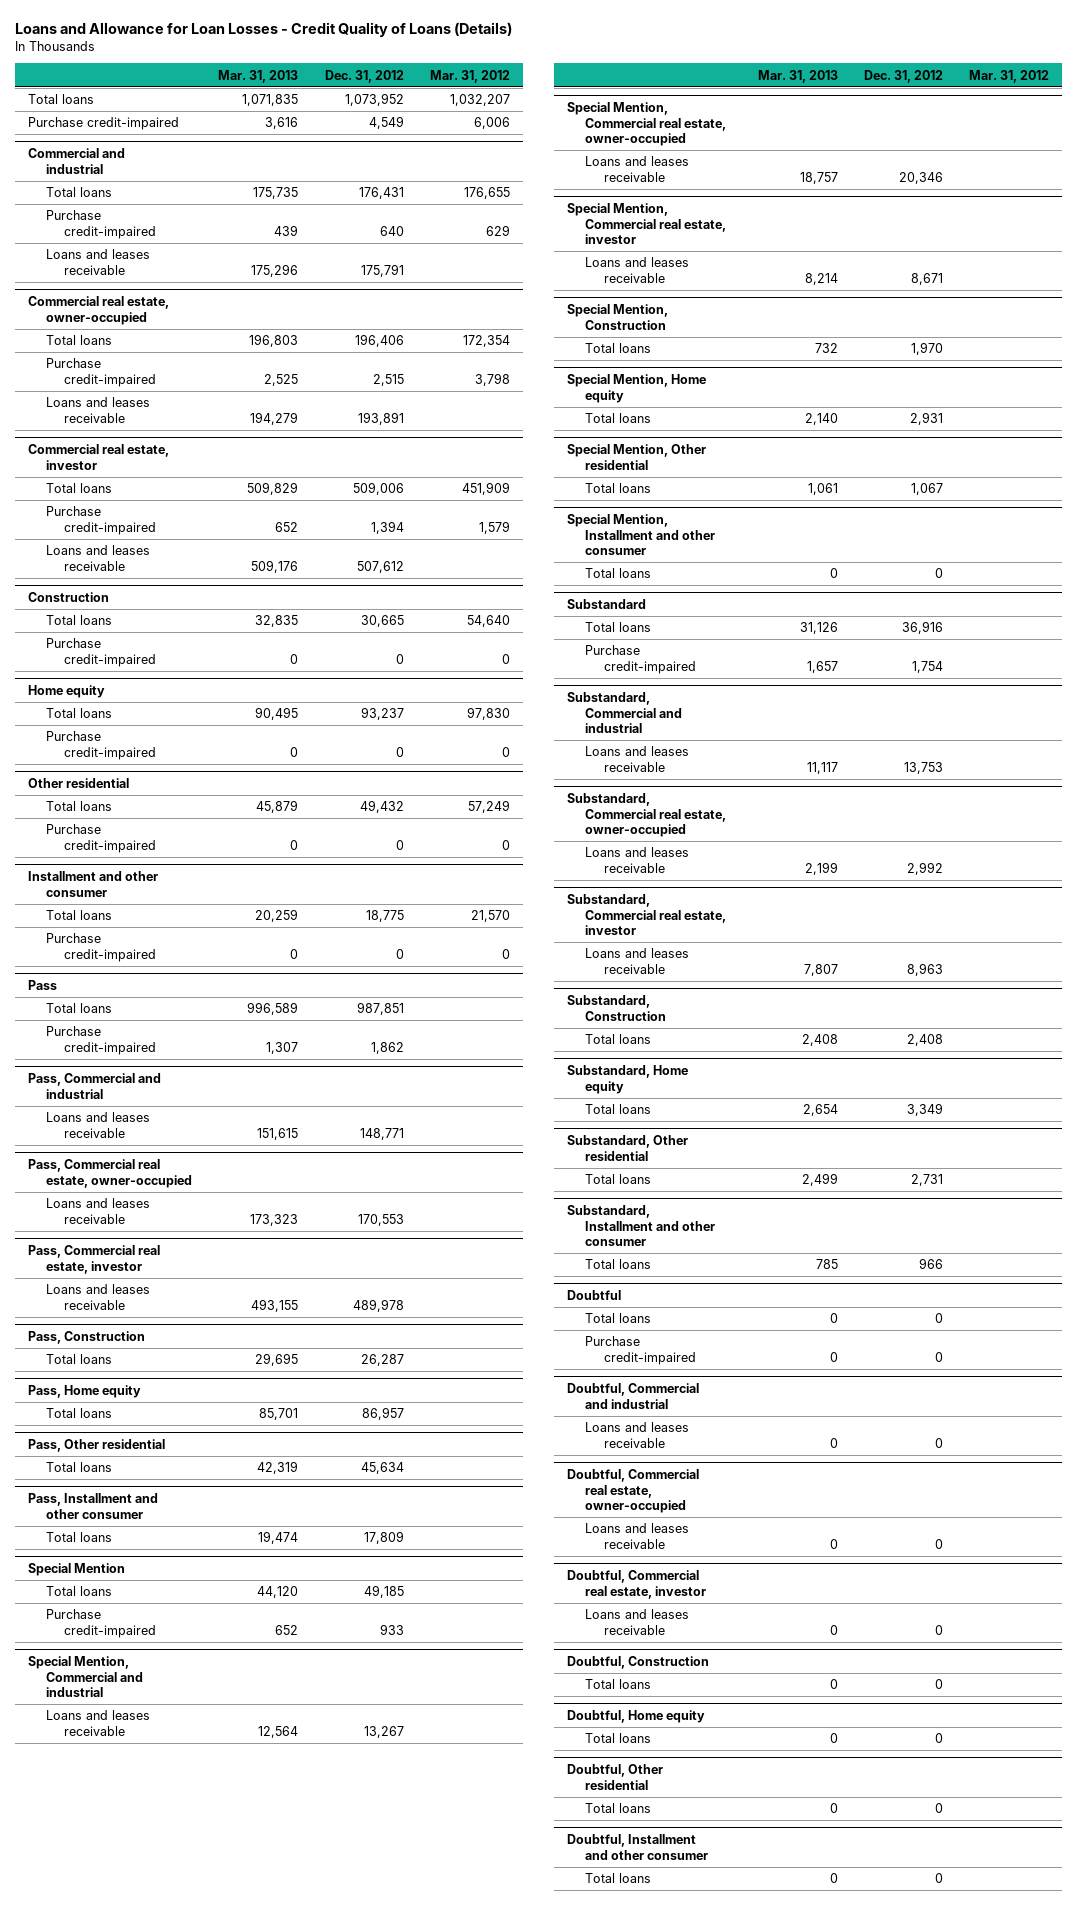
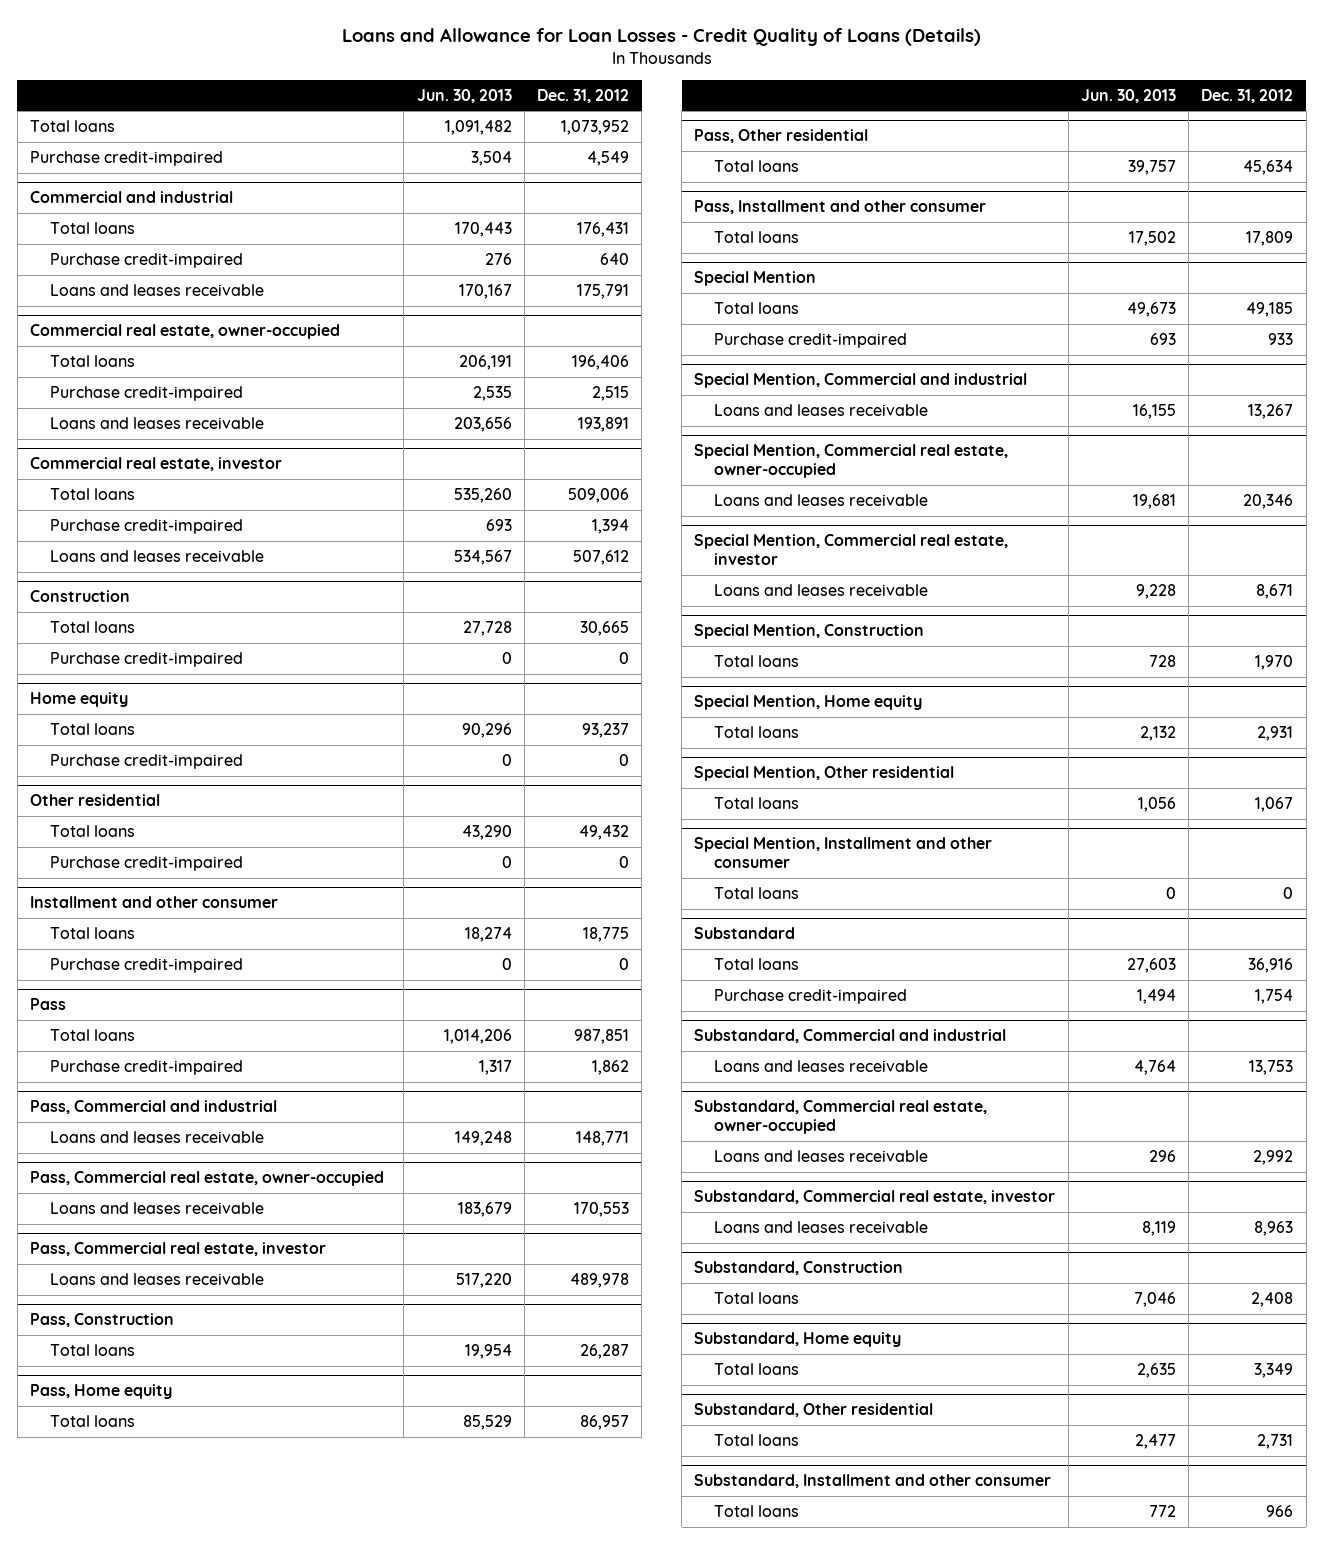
- | Mar. 31, 2013 | Dec. 31, 2012 | Mar. 31, 2012
+ | Jun. 30, 2013 | Dec. 31, 2012
- Doubtful
- Total loans | 0 | 0 |
- Purchase credit-impaired | 0 | 0 |
- Doubtful, Commercial and industrial
- Loans and leases receivable | 0 | 0 |
- Doubtful, Commercial real estate, owner-occupied
- Loans and leases receivable | 0 | 0 |
- Doubtful, Commercial real estate, investor
- Loans and leases receivable | 0 | 0 |
- Doubtful, Construction
- Total loans | 0 | 0 |
- Doubtful, Home equity
- Total loans | 0 | 0 |
- Doubtful, Other residential
- Total loans | 0 | 0 |
- Doubtful, Installment and other consumer
- Total loans | 0 | 0 |

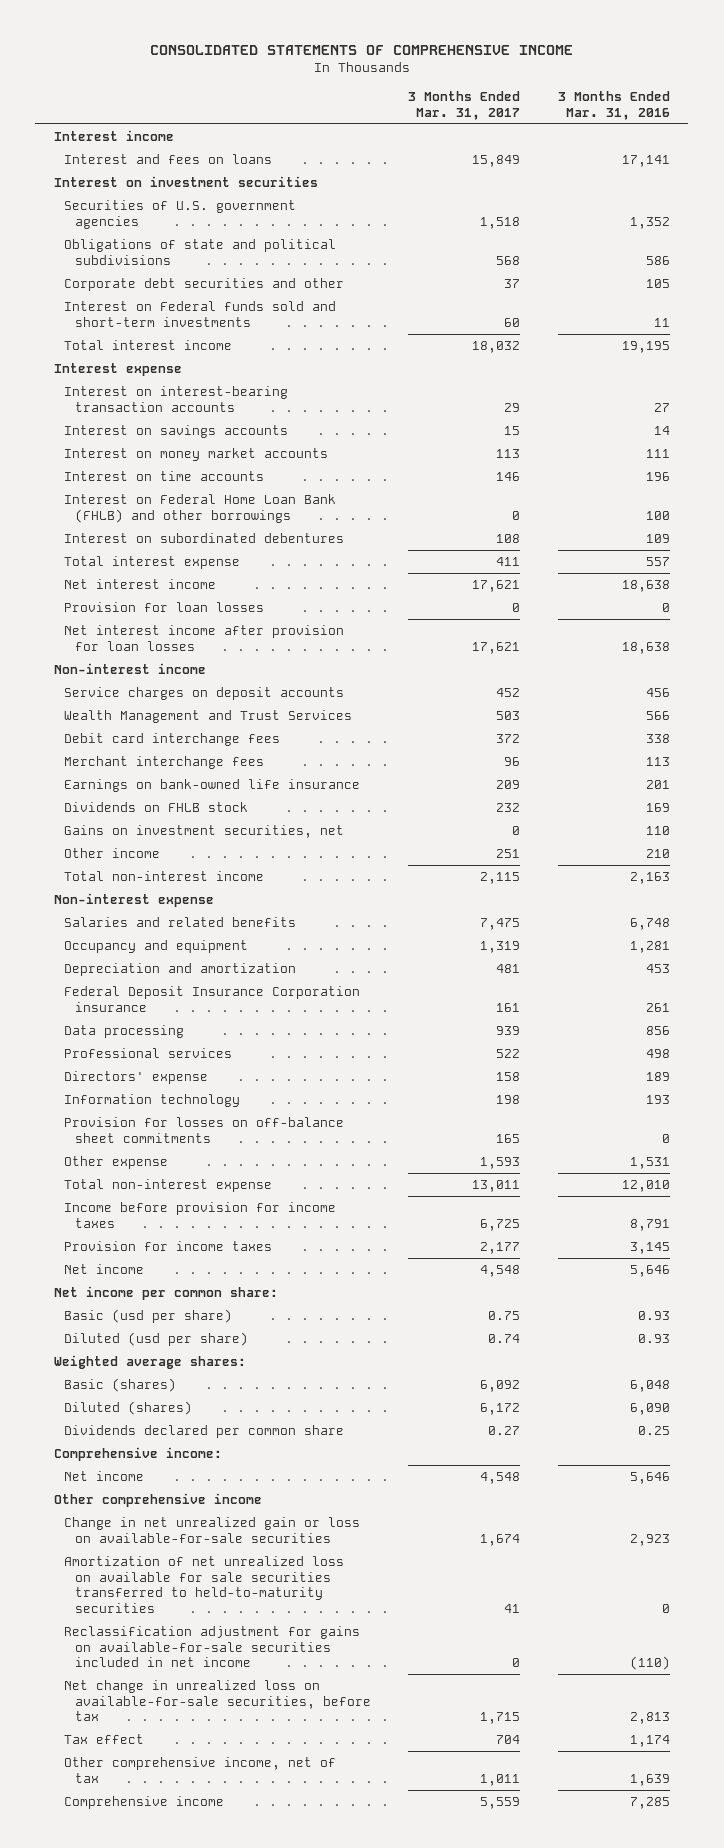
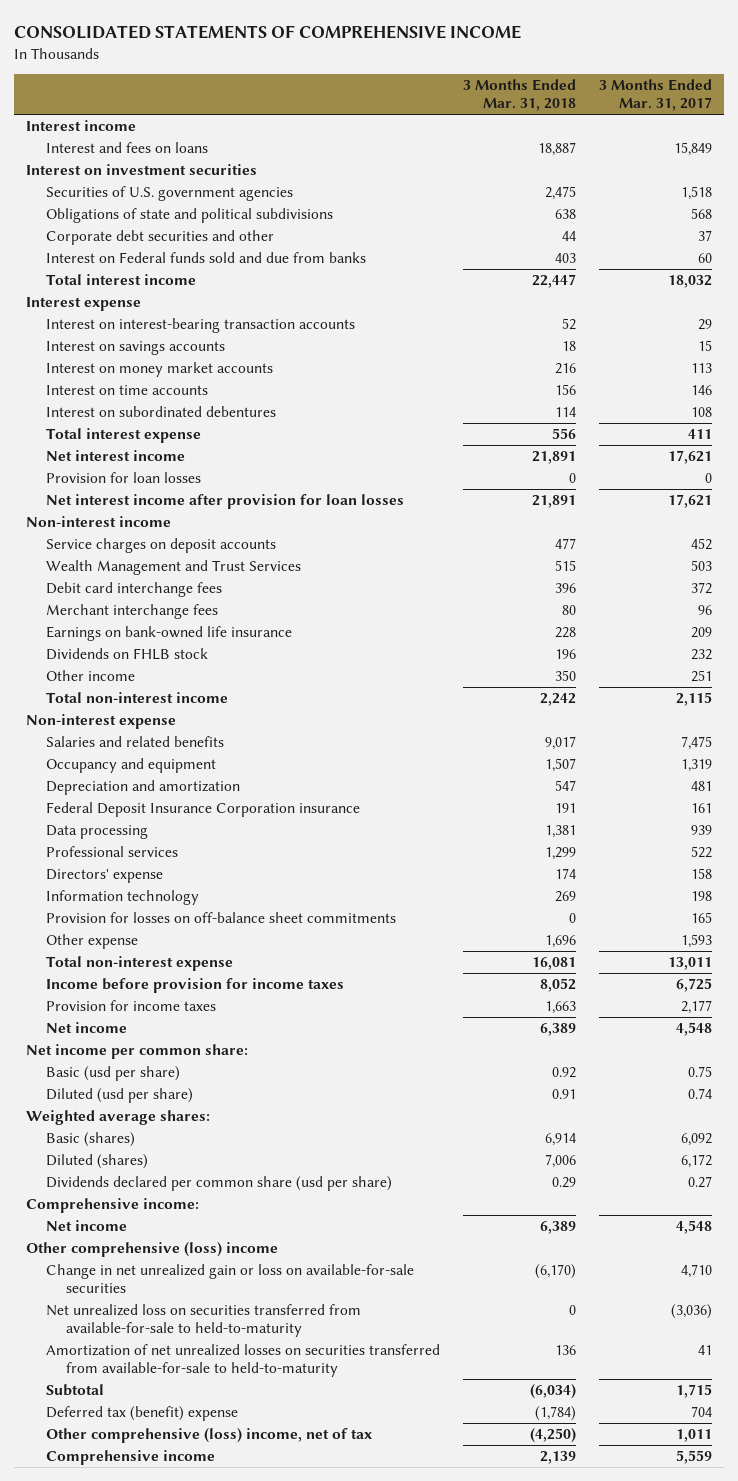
- | 3 Months Ended Mar. 31, 2017 | 3 Months Ended Mar. 31, 2016
+ | 3 Months Ended Mar. 31, 2018 | 3 Months Ended Mar. 31, 2017
- Interest on Federal funds sold and short-term investments | 60 | 11
+ Interest on Federal funds sold and due from banks | 403 | 60
- Interest on Federal Home Loan Bank (FHLB) and other borrowings | 0 | 100
- Gains on investment securities, net | 0 | 110
- Dividends declared per common share | 0.27 | 0.25
+ Dividends declared per common share (usd per share) | 0.29 | 0.27
- Other comprehensive income
- Change in net unrealized gain or loss on available-for-sale securities | 1,674 | 2,923
- Amortization of net unrealized loss on available for sale securities transferred to held-to-maturity securities | 41 | 0
- Reclassification adjustment for gains on available-for-sale securities included in net income | 0 | (110)
- Net change in unrealized loss on available-for-sale securities, before tax | 1,715 | 2,813
- Tax effect | 704 | 1,174
- Other comprehensive income, net of tax | 1,011 | 1,639
+ Other comprehensive (loss) income
+ Change in net unrealized gain or loss on available-for-sale securities | (6,170) | 4,710
+ Net unrealized loss on securities transferred from available-for-sale to held-to-maturity | 0 | (3,036)
+ Amortization of net unrealized losses on securities transferred from available-for-sale to held-to-maturity | 136 | 41
+ Subtotal | (6,034) | 1,715
+ Deferred tax (benefit) expense | (1,784) | 704
+ Other comprehensive (loss) income, net of tax | (4,250) | 1,011

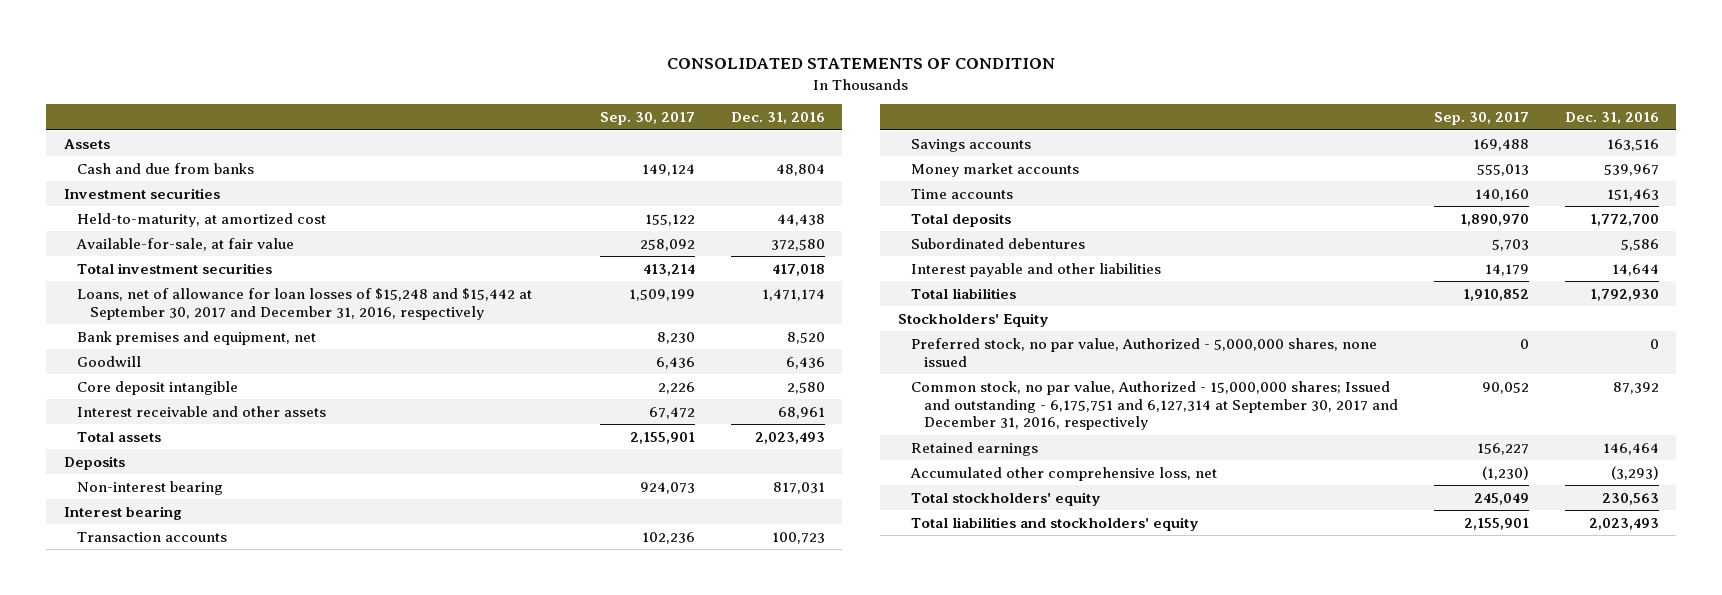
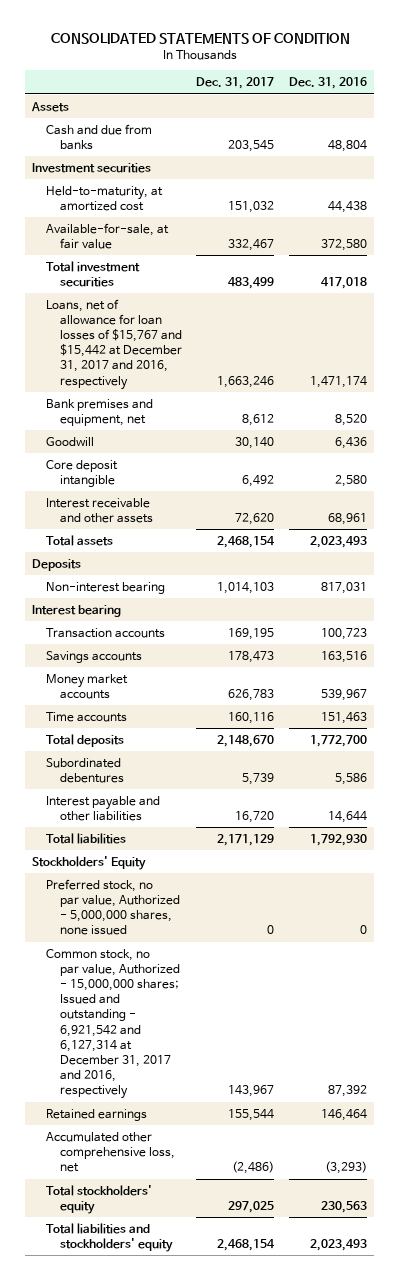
- | Sep. 30, 2017 | Dec. 31, 2016
+ | Dec. 31, 2017 | Dec. 31, 2016
- Loans, net of allowance for loan losses of $15,248 and $15,442 at September 30, 2017 and December 31, 2016, respectively | 1,509,199 | 1,471,174
+ Loans, net of allowance for loan losses of $15,767 and $15,442 at December 31, 2017 and 2016, respectively | 1,663,246 | 1,471,174
- Common stock, no par value, Authorized - 15,000,000 shares; Issued and outstanding - 6,175,751 and 6,127,314 at September 30, 2017 and December 31, 2016, respectively | 90,052 | 87,392
+ Common stock, no par value, Authorized - 15,000,000 shares; Issued and outstanding - 6,921,542 and 6,127,314 at December 31, 2017 and 2016, respectively | 143,967 | 87,392

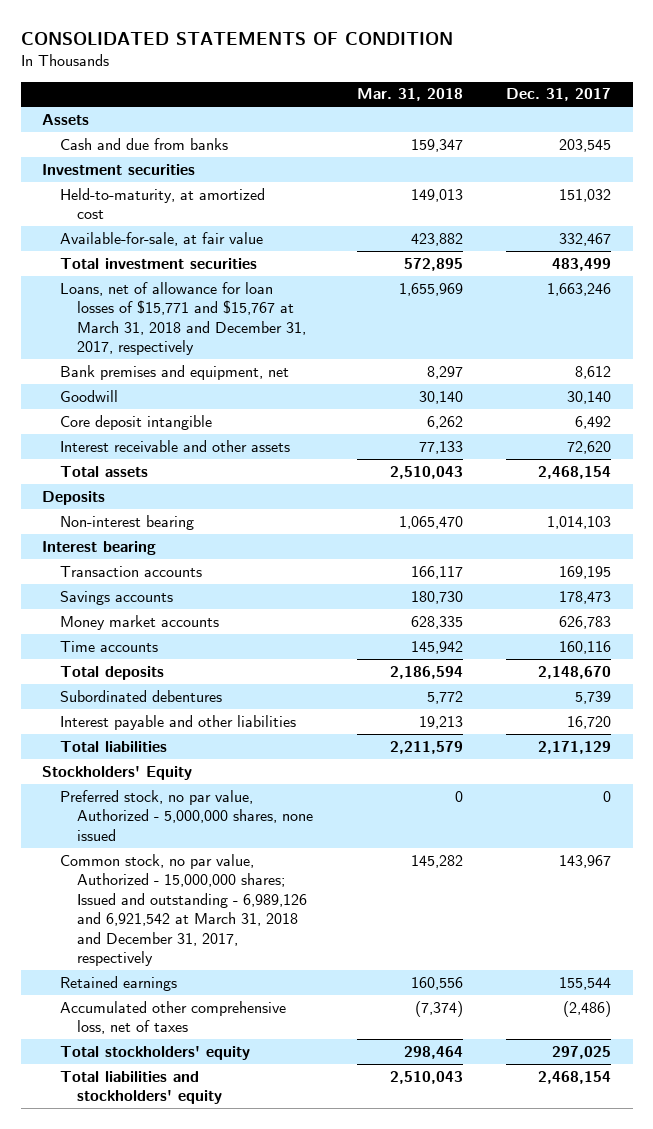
- | Dec. 31, 2017 | Dec. 31, 2016
+ | Mar. 31, 2018 | Dec. 31, 2017
- Loans, net of allowance for loan losses of $15,767 and $15,442 at December 31, 2017 and 2016, respectively | 1,663,246 | 1,471,174
+ Loans, net of allowance for loan losses of $15,771 and $15,767 at March 31, 2018 and December 31, 2017, respectively | 1,655,969 | 1,663,246
- Common stock, no par value, Authorized - 15,000,000 shares; Issued and outstanding - 6,921,542 and 6,127,314 at December 31, 2017 and 2016, respectively | 143,967 | 87,392
+ Common stock, no par value, Authorized - 15,000,000 shares; Issued and outstanding - 6,989,126 and 6,921,542 at March 31, 2018 and December 31, 2017, respectively | 145,282 | 143,967
- Accumulated other comprehensive loss, net | (2,486) | (3,293)
+ Accumulated other comprehensive loss, net of taxes | (7,374) | (2,486)

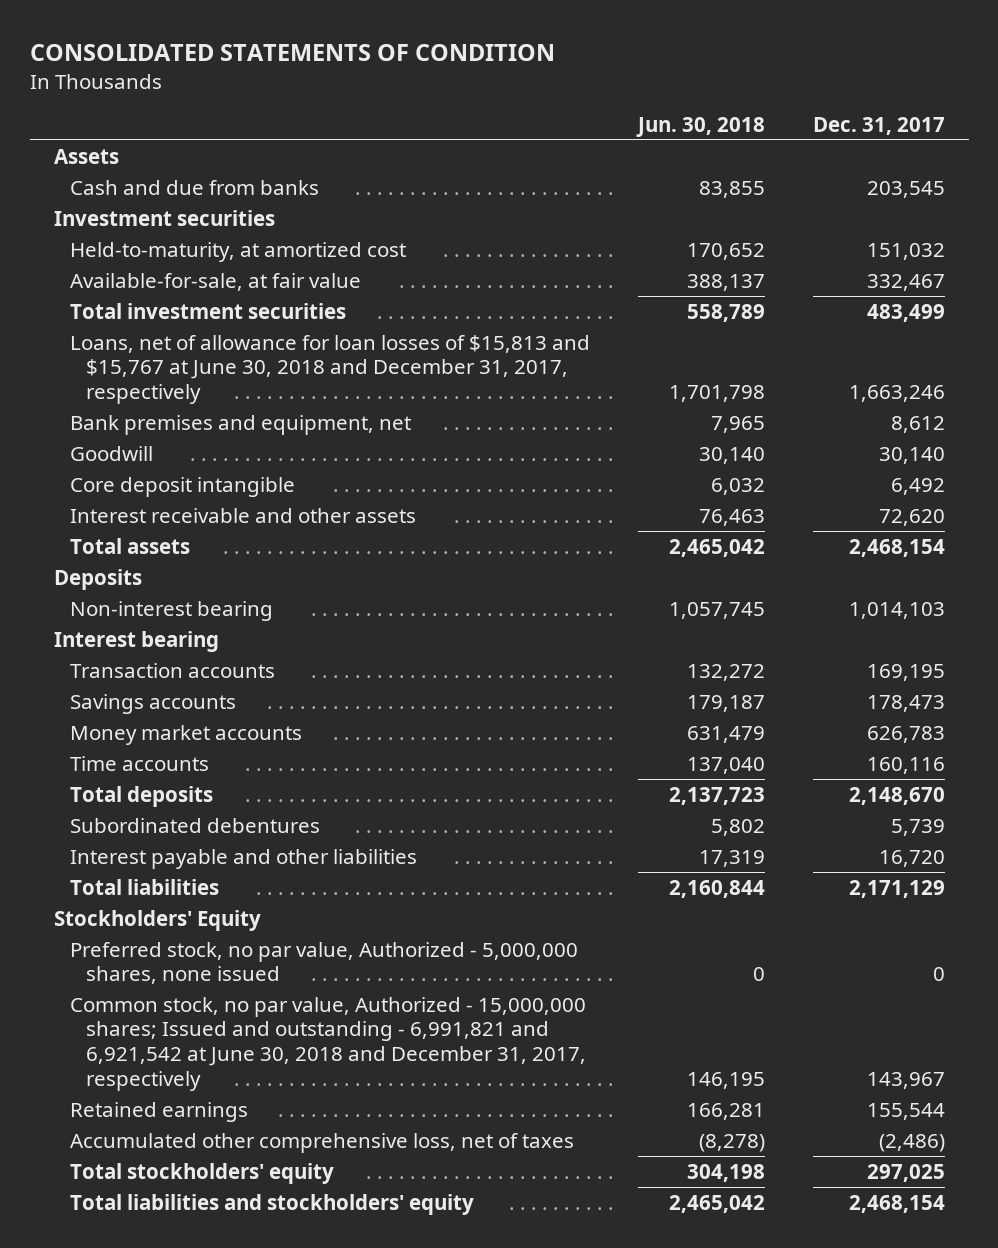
- | Mar. 31, 2018 | Dec. 31, 2017
+ | Jun. 30, 2018 | Dec. 31, 2017
- Loans, net of allowance for loan losses of $15,771 and $15,767 at March 31, 2018 and December 31, 2017, respectively | 1,655,969 | 1,663,246
+ Loans, net of allowance for loan losses of $15,813 and $15,767 at June 30, 2018 and December 31, 2017, respectively | 1,701,798 | 1,663,246
- Common stock, no par value, Authorized - 15,000,000 shares; Issued and outstanding - 6,989,126 and 6,921,542 at March 31, 2018 and December 31, 2017, respectively | 145,282 | 143,967
+ Common stock, no par value, Authorized - 15,000,000 shares; Issued and outstanding - 6,991,821 and 6,921,542 at June 30, 2018 and December 31, 2017, respectively | 146,195 | 143,967

